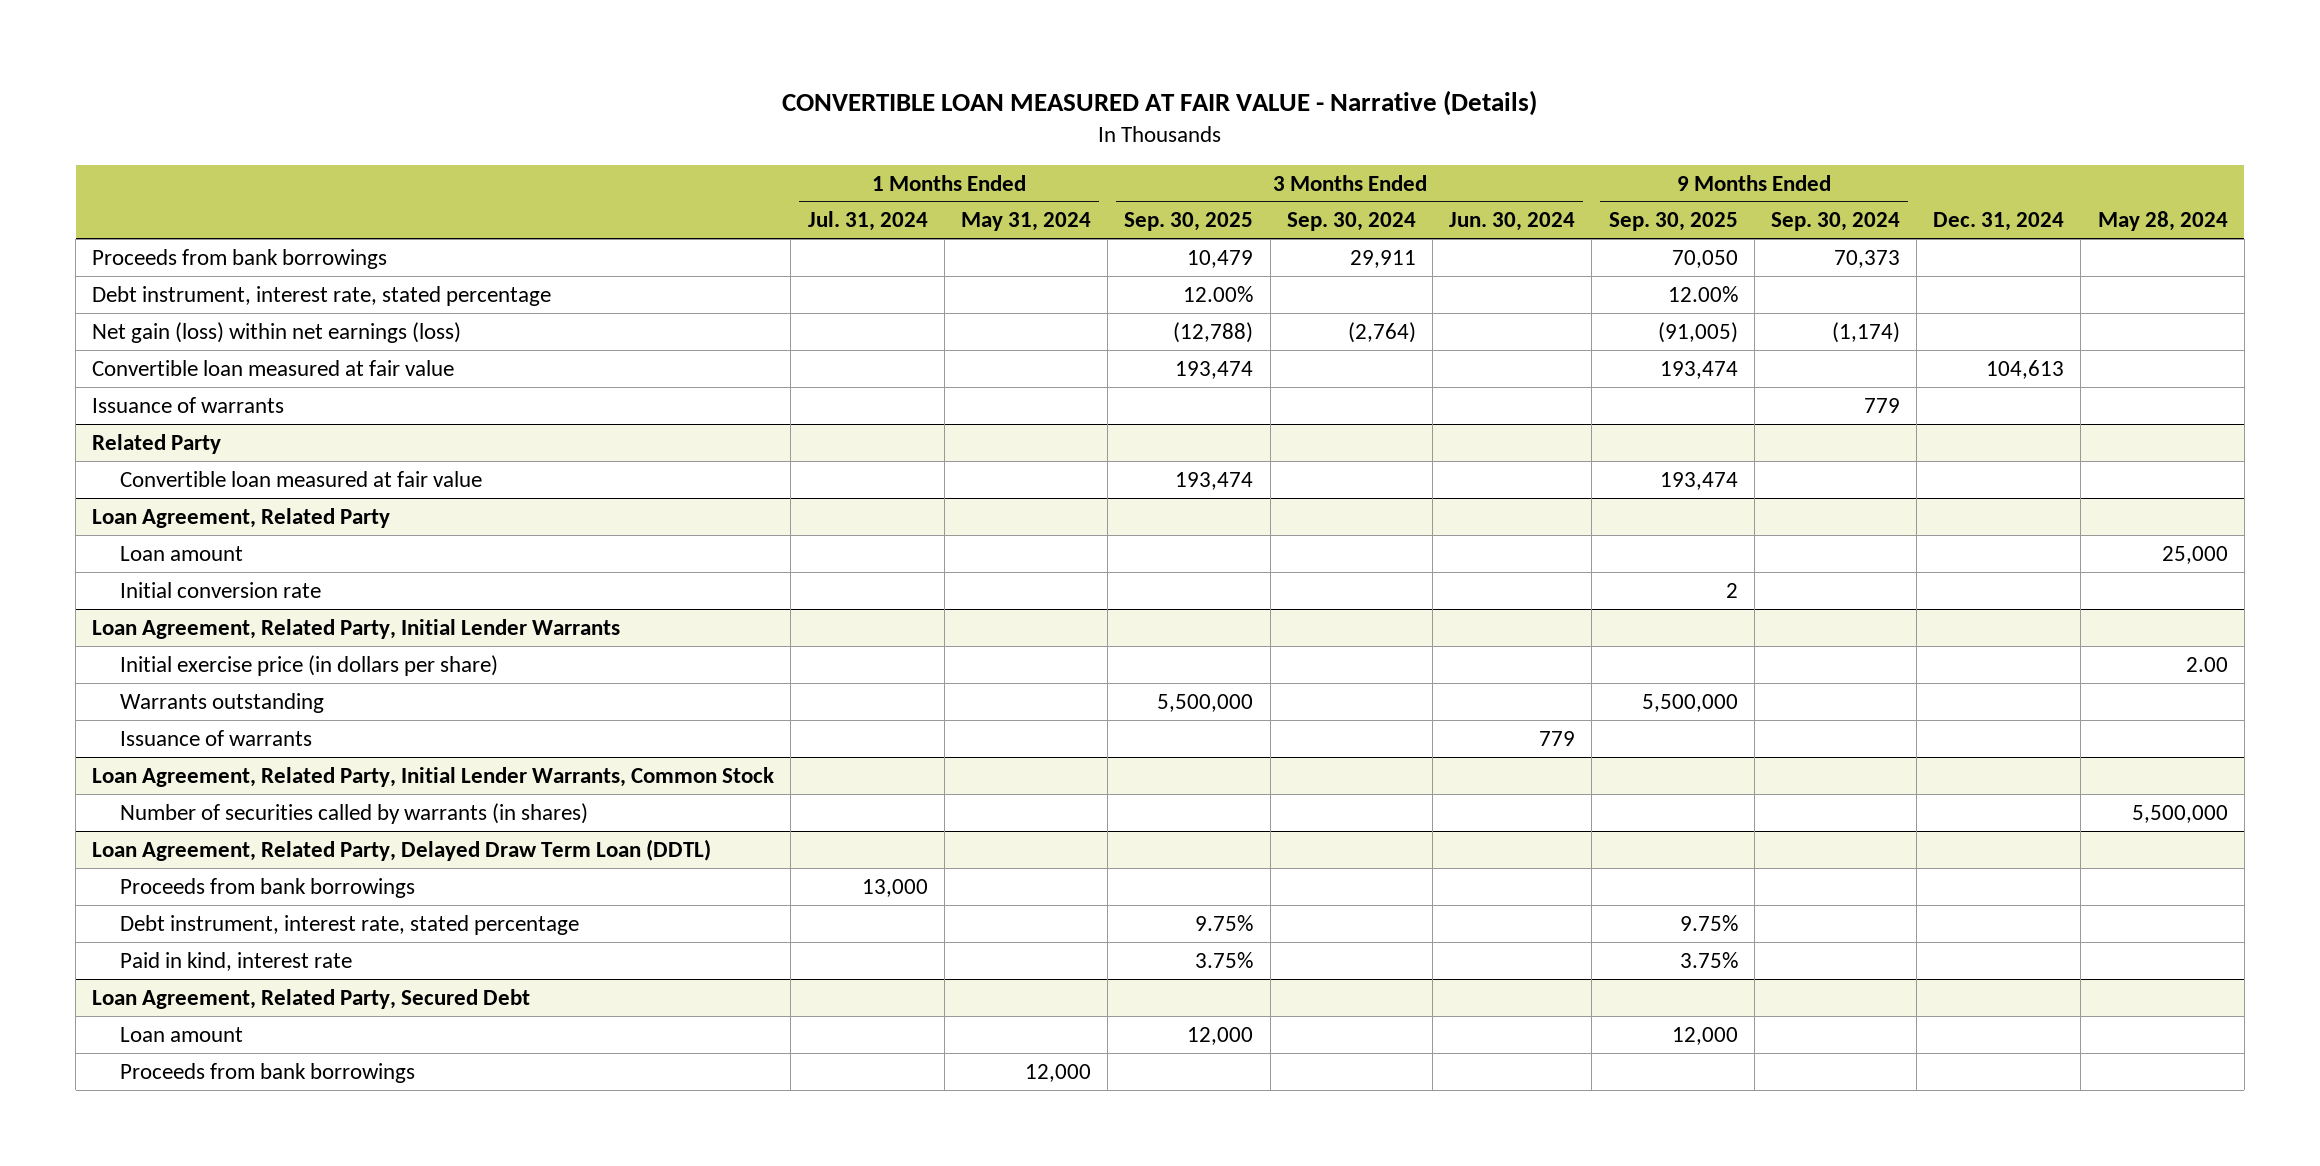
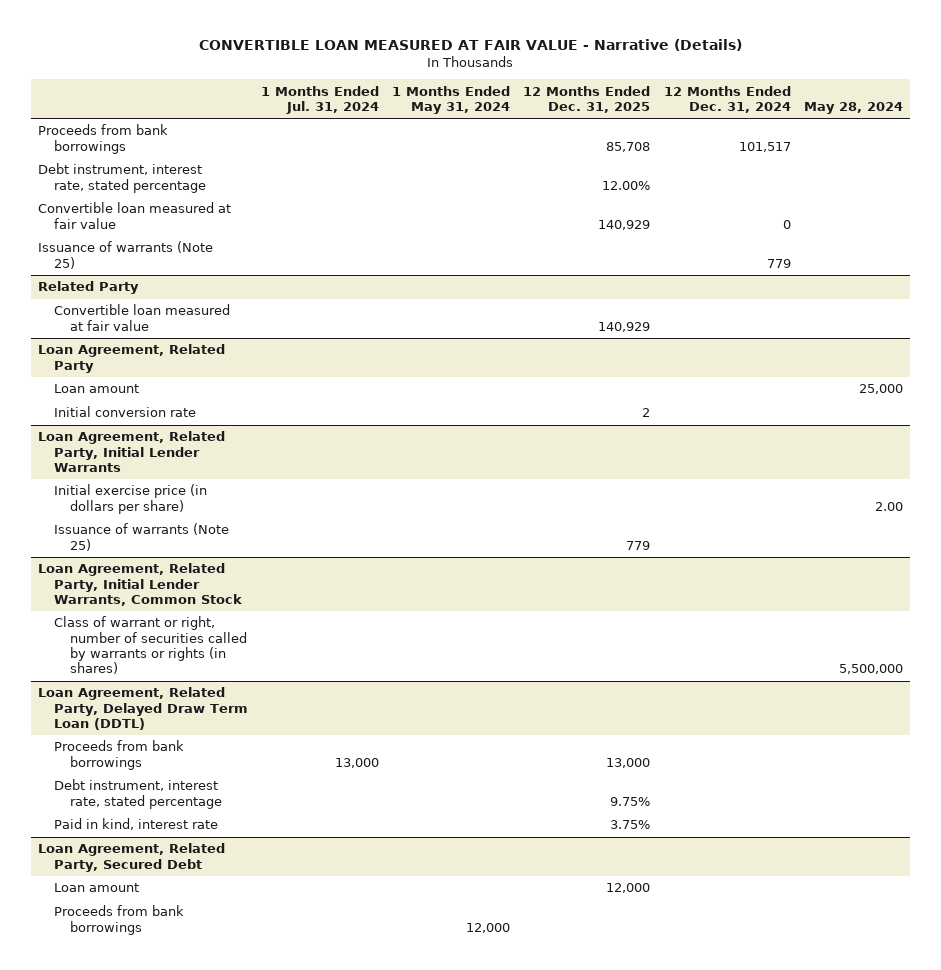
- | 1 Months Ended Jul. 31, 2024 | 1 Months Ended May 31, 2024 | 3 Months Ended Sep. 30, 2025 | 3 Months Ended Sep. 30, 2024 | 3 Months Ended Jun. 30, 2024 | 9 Months Ended Sep. 30, 2025 | 9 Months Ended Sep. 30, 2024 | Dec. 31, 2024 | May 28, 2024
+ | 1 Months Ended Jul. 31, 2024 | 1 Months Ended May 31, 2024 | 12 Months Ended Dec. 31, 2025 | 12 Months Ended Dec. 31, 2024 | May 28, 2024
- Net gain (loss) within net earnings (loss) | | | (12,788) | (2,764) | | (91,005) | (1,174) | |
- Issuance of warrants | | | | | | | 779 | |
+ Issuance of warrants (Note 25) | | | | 779 |
@ Loan Agreement, Related Party, Initial Lender Warrants
- Warrants outstanding | | | 5,500,000 | | | 5,500,000 | | |
- Issuance of warrants | | | | | 779 | | | |
+ Issuance of warrants (Note 25) | | | 779 | |
@ Loan Agreement, Related Party, Initial Lender Warrants, Common Stock
- Number of securities called by warrants (in shares) | | | | | | | | | 5,500,000
+ Class of warrant or right, number of securities called by warrants or rights (in shares) | | | | | 5,500,000

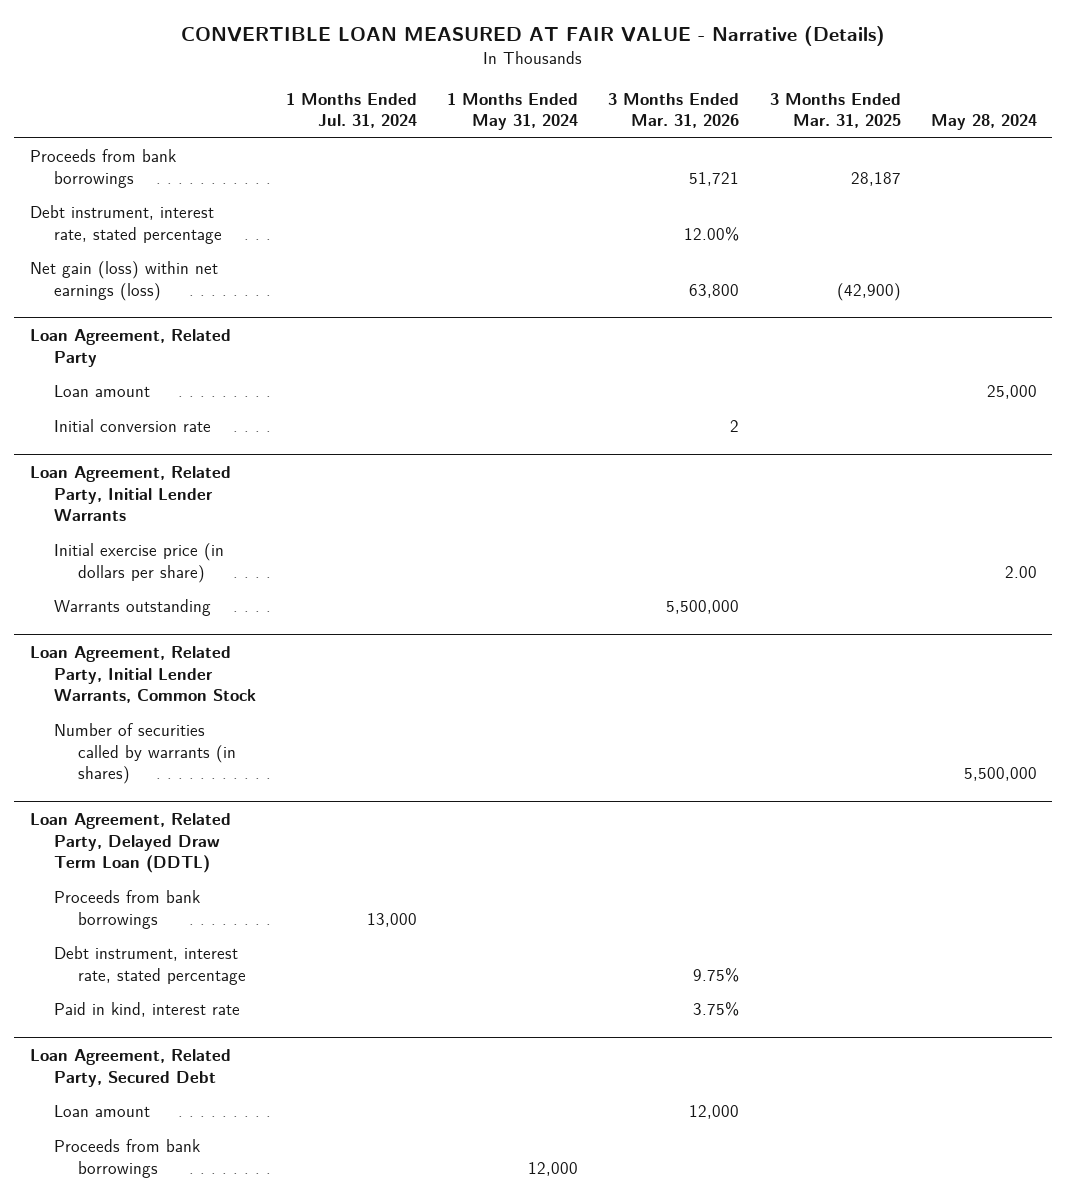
- | 1 Months Ended Jul. 31, 2024 | 1 Months Ended May 31, 2024 | 12 Months Ended Dec. 31, 2025 | 12 Months Ended Dec. 31, 2024 | May 28, 2024
+ | 1 Months Ended Jul. 31, 2024 | 1 Months Ended May 31, 2024 | 3 Months Ended Mar. 31, 2026 | 3 Months Ended Mar. 31, 2025 | May 28, 2024
- Convertible loan measured at fair value | | | 140,929 | 0 |
- Issuance of warrants (Note 25) | | | | 779 |
- Related Party
- Convertible loan measured at fair value | | | 140,929 | |
+ Net gain (loss) within net earnings (loss) | | | 63,800 | (42,900) |
@ Loan Agreement, Related Party, Initial Lender Warrants
- Issuance of warrants (Note 25) | | | 779 | |
+ Warrants outstanding | | | 5,500,000 | |
@ Loan Agreement, Related Party, Initial Lender Warrants, Common Stock
- Class of warrant or right, number of securities called by warrants or rights (in shares) | | | | | 5,500,000
+ Number of securities called by warrants (in shares) | | | | | 5,500,000

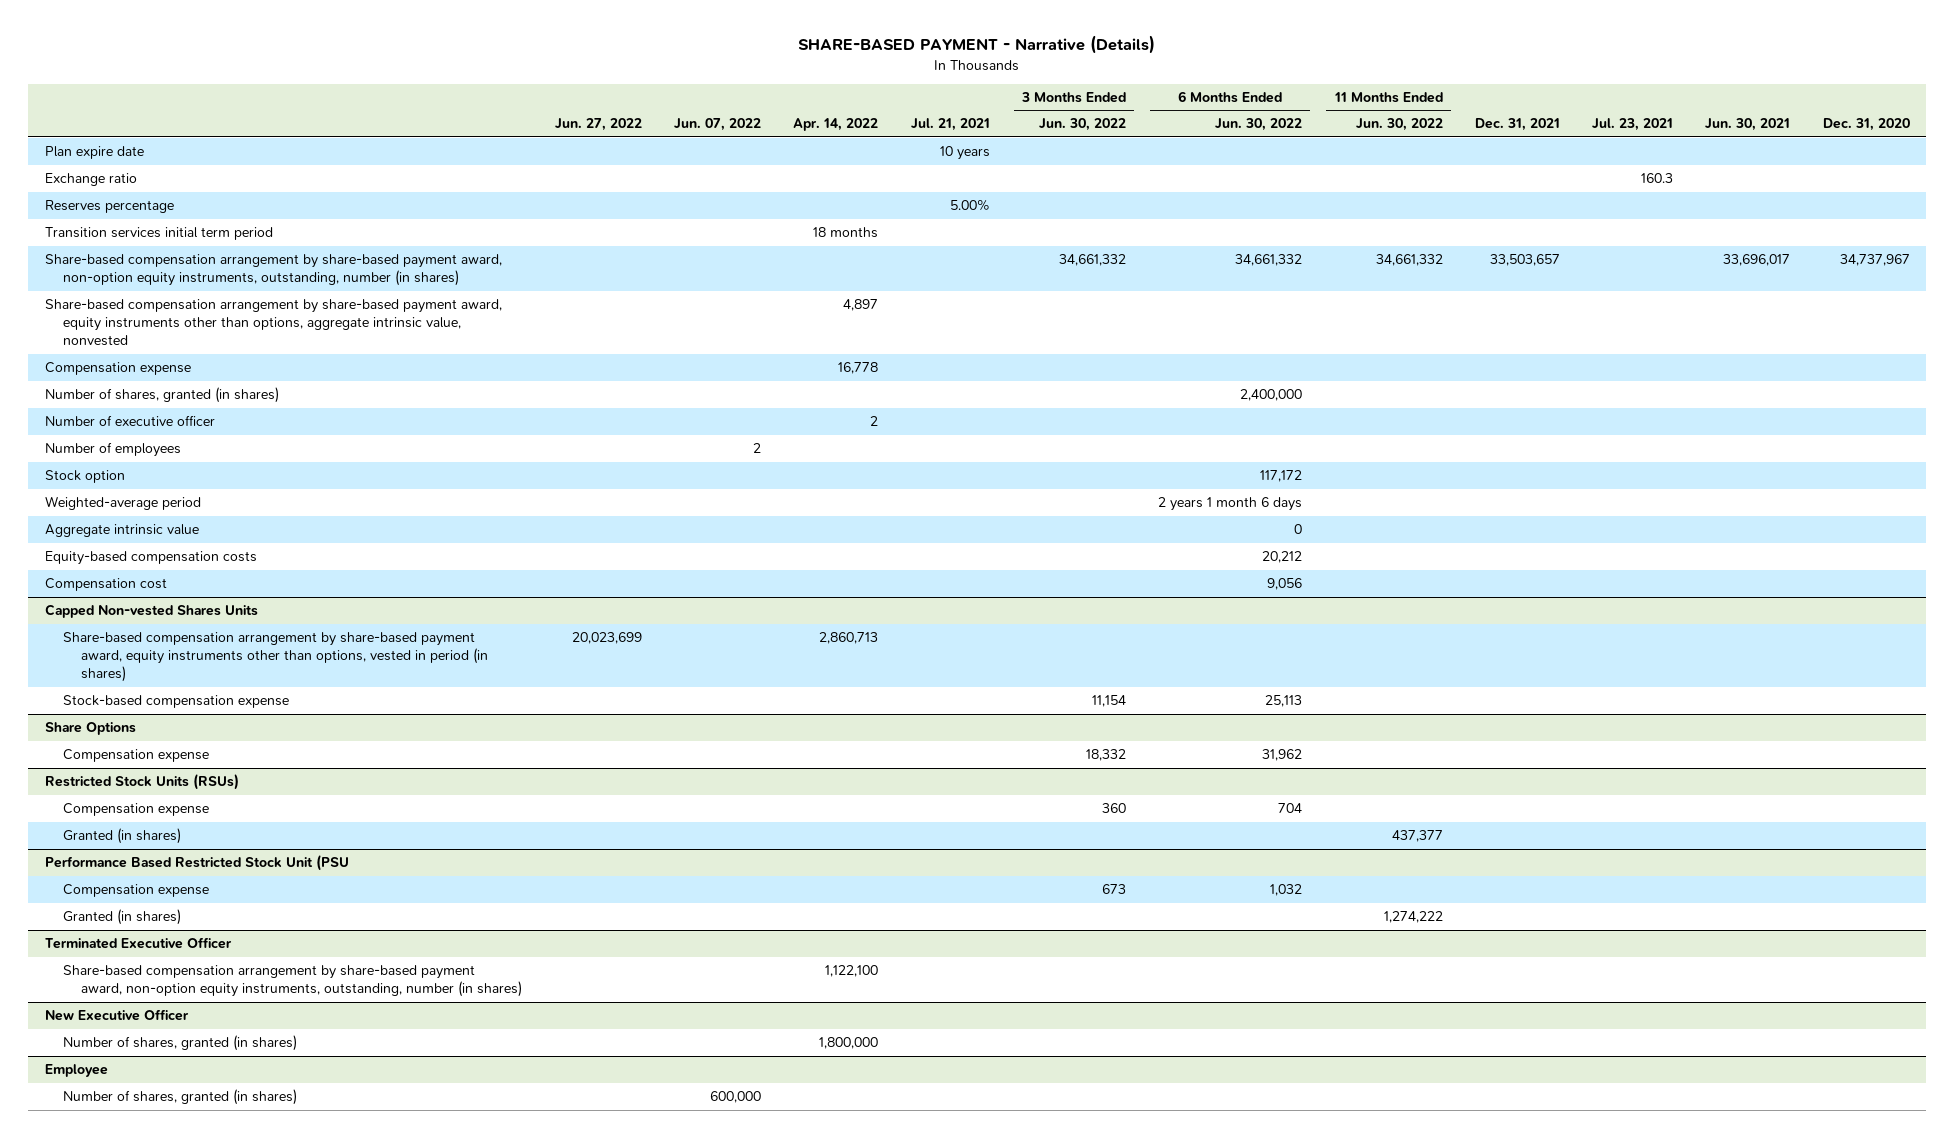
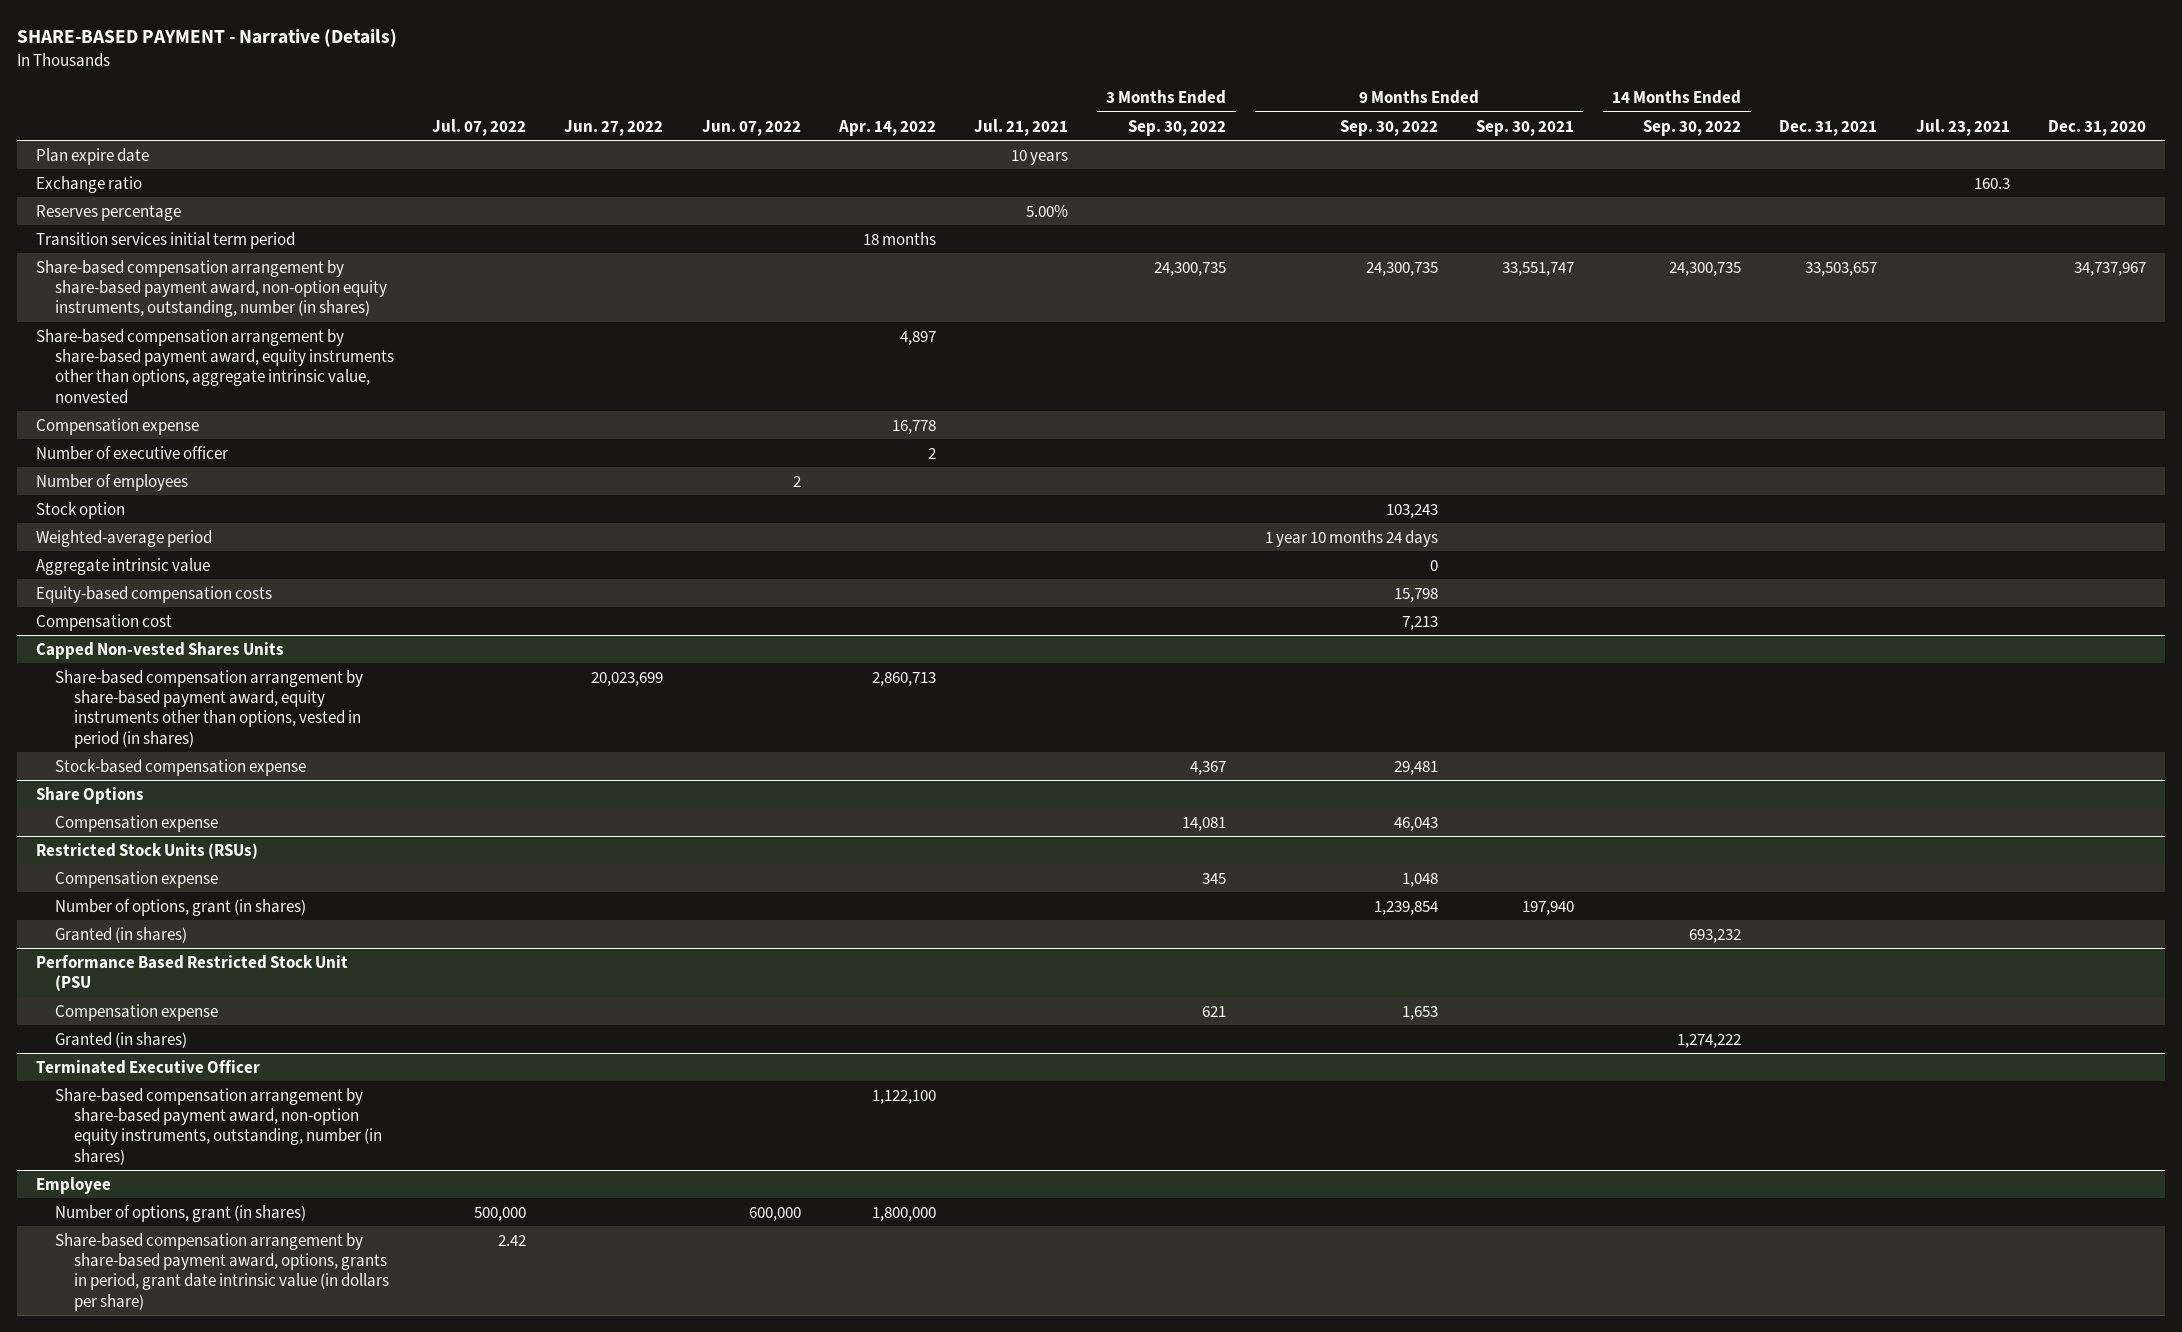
- | Jun. 27, 2022 | Jun. 07, 2022 | Apr. 14, 2022 | Jul. 21, 2021 | 3 Months Ended Jun. 30, 2022 | 6 Months Ended Jun. 30, 2022 | 11 Months Ended Jun. 30, 2022 | Dec. 31, 2021 | Jul. 23, 2021 | Jun. 30, 2021 | Dec. 31, 2020
+ | Jul. 07, 2022 | Jun. 27, 2022 | Jun. 07, 2022 | Apr. 14, 2022 | Jul. 21, 2021 | 3 Months Ended Sep. 30, 2022 | 9 Months Ended Sep. 30, 2022 | 9 Months Ended Sep. 30, 2021 | 14 Months Ended Sep. 30, 2022 | Dec. 31, 2021 | Jul. 23, 2021 | Dec. 31, 2020
- Number of shares, granted (in shares) | | | | | | 2,400,000 | | | | |
@ Restricted Stock Units (RSUs)
+ Number of options, grant (in shares) | | | | | | | 1,239,854 | 197,940 | | | |
- New Executive Officer
- Number of shares, granted (in shares) | | | 1,800,000 | | | | | | | |
@ Employee
- Number of shares, granted (in shares) | | 600,000 | | | | | | | | |
+ Number of options, grant (in shares) | 500,000 | | 600,000 | 1,800,000 | | | | | | | |
+ Share-based compensation arrangement by share-based payment award, options, grants in period, grant date intrinsic value (in dollars per share) | 2.42 | | | | | | | | | | |

